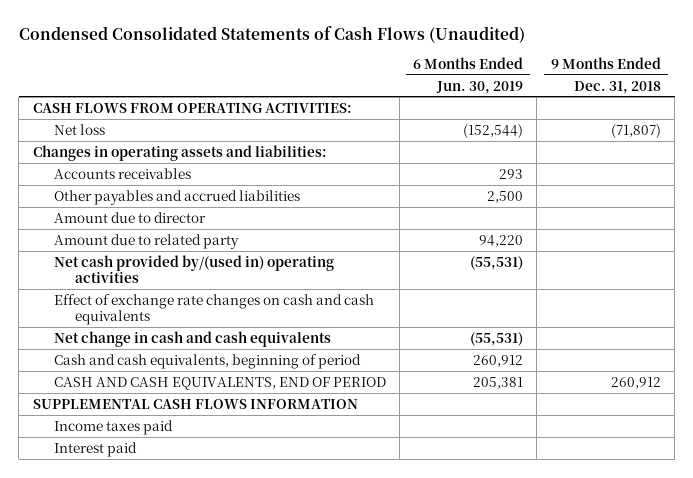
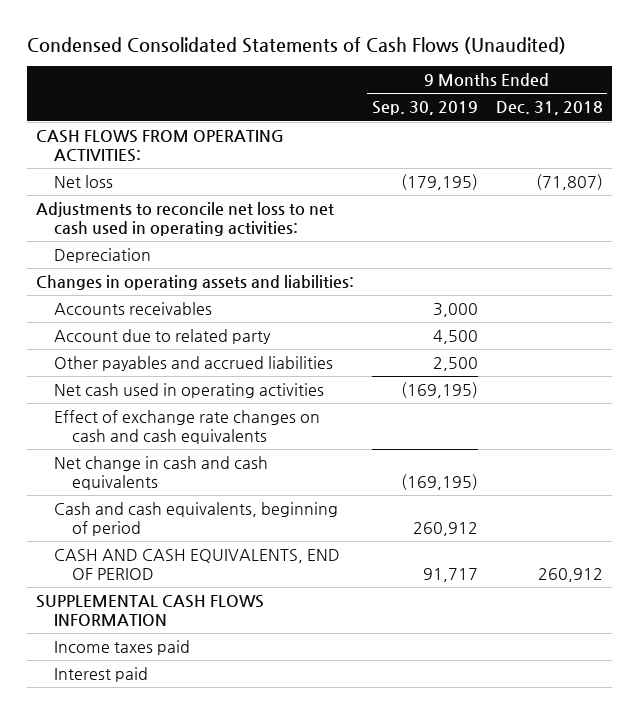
- | 6 Months Ended Jun. 30, 2019 | 9 Months Ended Dec. 31, 2018
+ | 9 Months Ended Sep. 30, 2019 | 9 Months Ended Dec. 31, 2018
+ Adjustments to reconcile net loss to net cash used in operating activities:
+ Depreciation
+ Account due to related party | 4,500 |
- Amount due to director
- Amount due to related party | 94,220 |
- Net cash provided by/(used in) operating activities | (55,531) |
+ Net cash used in operating activities | (169,195) |

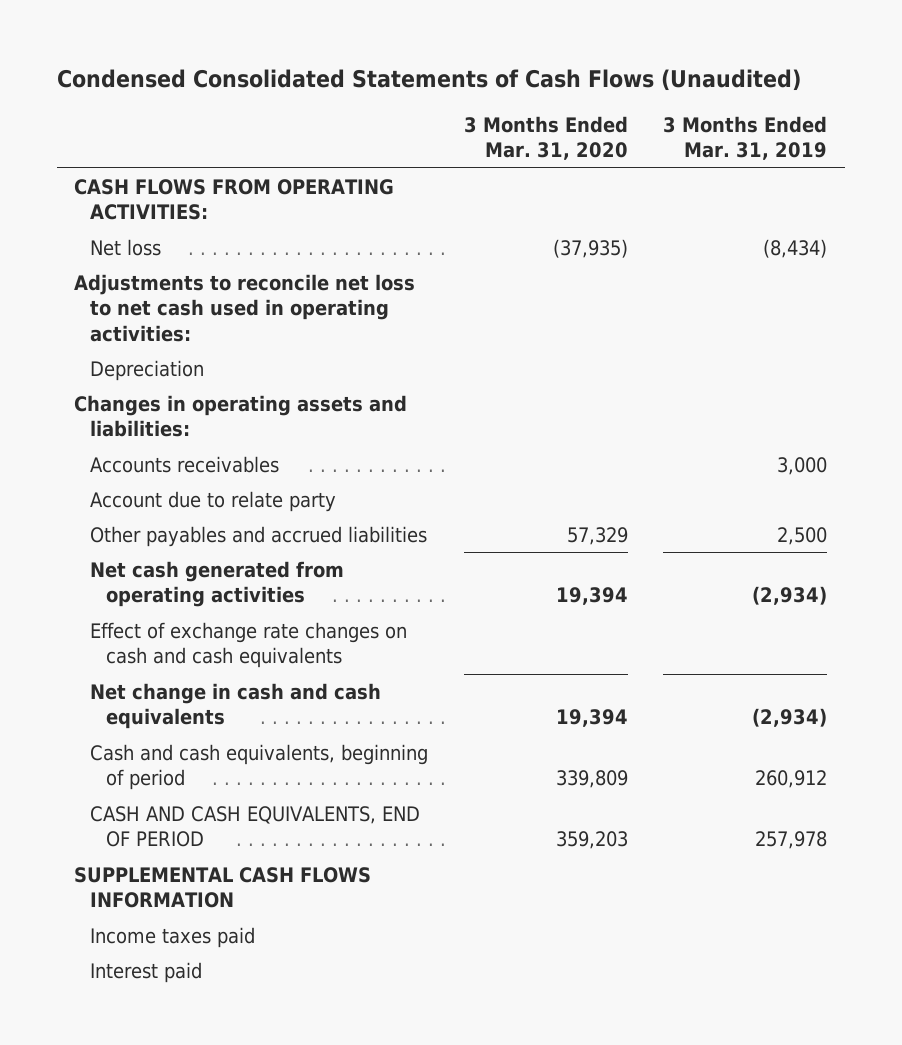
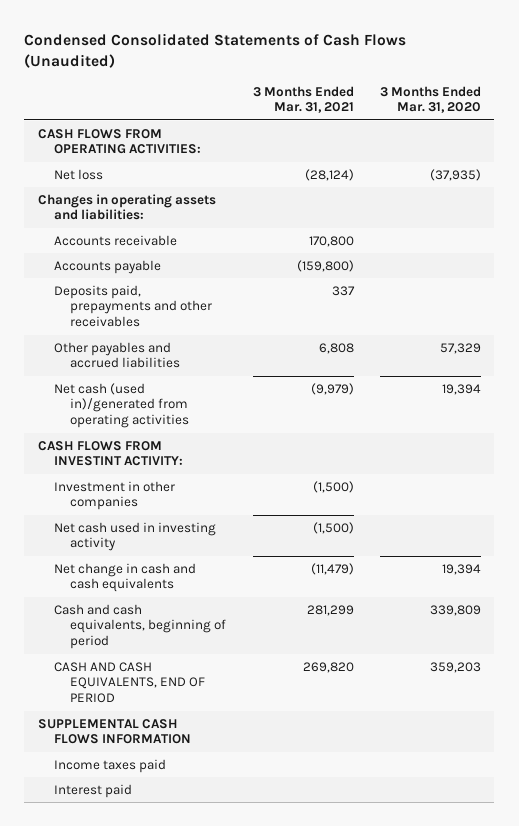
- | 3 Months Ended Mar. 31, 2020 | 3 Months Ended Mar. 31, 2019
+ | 3 Months Ended Mar. 31, 2021 | 3 Months Ended Mar. 31, 2020
- Adjustments to reconcile net loss to net cash used in operating activities:
- Depreciation
- Accounts receivables | | 3,000
- Account due to relate party
+ Accounts receivable | 170,800 |
+ Accounts payable | (159,800) |
+ Deposits paid, prepayments and other receivables | 337 |
- Net cash generated from operating activities | 19,394 | (2,934)
- Effect of exchange rate changes on cash and cash equivalents
+ Net cash (used in)/generated from operating activities | (9,979) | 19,394
+ CASH FLOWS FROM INVESTINT ACTIVITY:
+ Investment in other companies | (1,500) |
+ Net cash used in investing activity | (1,500) |

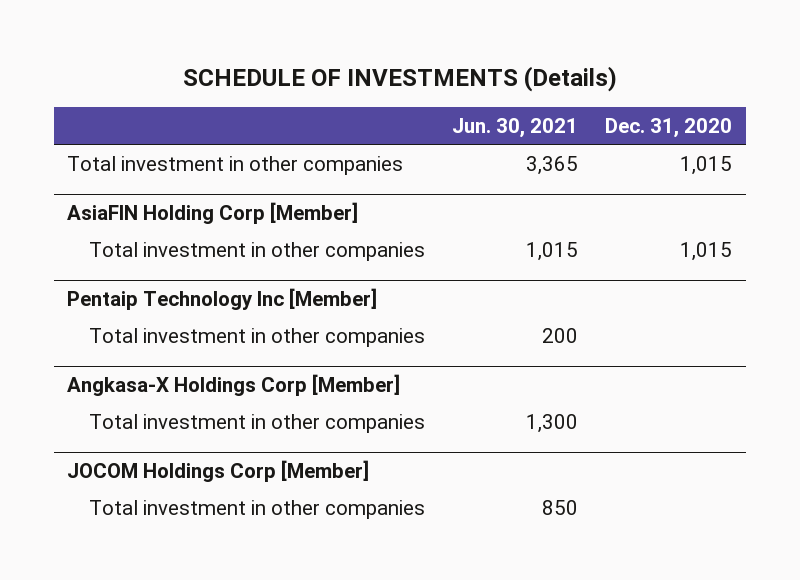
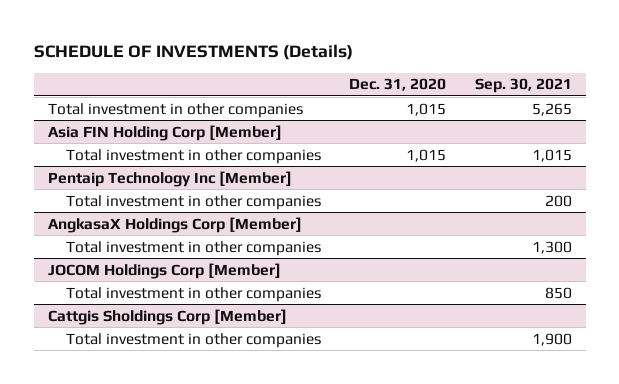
- | Jun. 30, 2021 | Dec. 31, 2020
+ | Dec. 31, 2020 | Sep. 30, 2021
- AsiaFIN Holding Corp [Member]
+ Asia FIN Holding Corp [Member]
- Angkasa-X Holdings Corp [Member]
+ AngkasaX Holdings Corp [Member]
+ Cattgis Sholdings Corp [Member]
+ Total investment in other companies | | 1,900

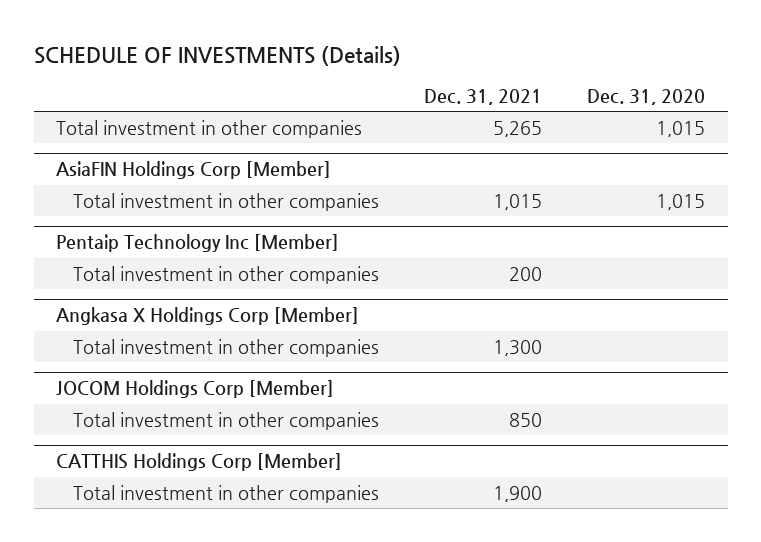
- | Dec. 31, 2020 | Sep. 30, 2021
+ | Dec. 31, 2021 | Dec. 31, 2020
- Asia FIN Holding Corp [Member]
+ AsiaFIN Holdings Corp [Member]
- AngkasaX Holdings Corp [Member]
+ Angkasa X Holdings Corp [Member]
- Cattgis Sholdings Corp [Member]
- Total investment in other companies | | 1,900
+ CATTHIS Holdings Corp [Member]
+ Total investment in other companies | 1,900 |

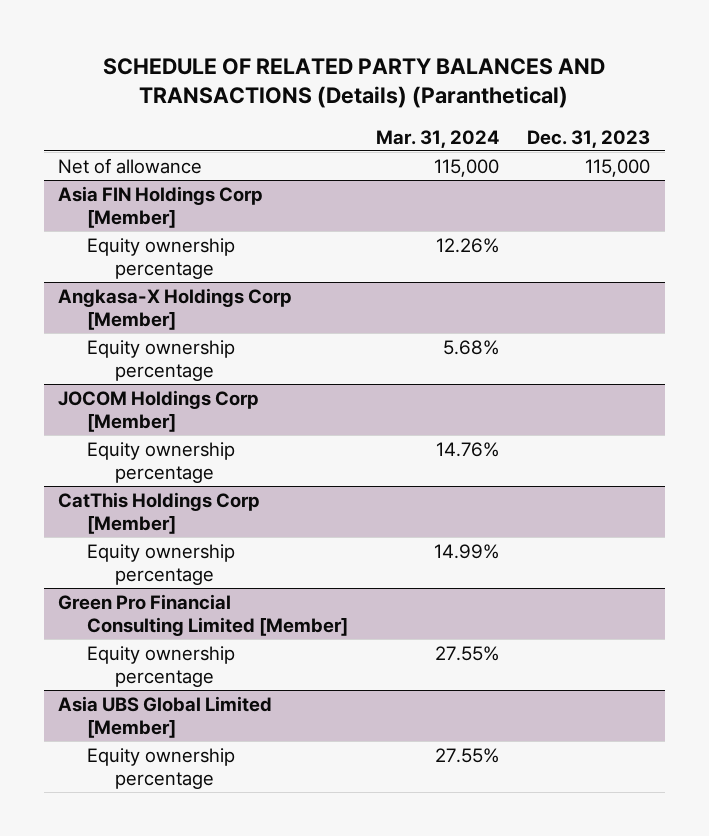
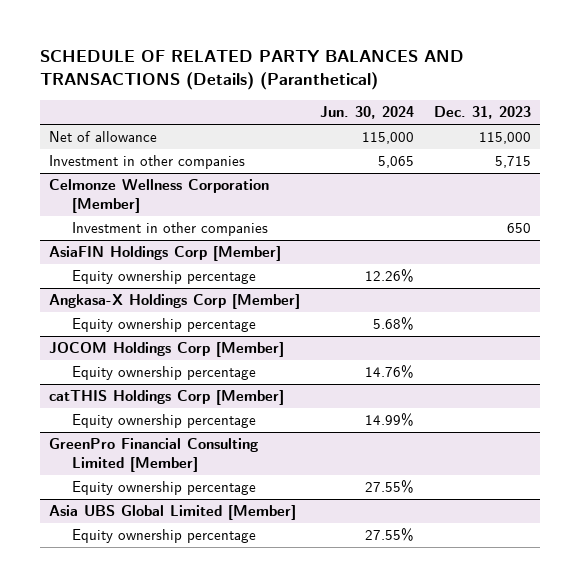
- | Mar. 31, 2024 | Dec. 31, 2023
+ | Jun. 30, 2024 | Dec. 31, 2023
- Asia FIN Holdings Corp [Member]
+ Investment in other companies | 5,065 | 5,715
+ Celmonze Wellness Corporation [Member]
+ Investment in other companies | | 650
+ AsiaFIN Holdings Corp [Member]
- CatThis Holdings Corp [Member]
+ catTHIS Holdings Corp [Member]
- Green Pro Financial Consulting Limited [Member]
+ GreenPro Financial Consulting Limited [Member]

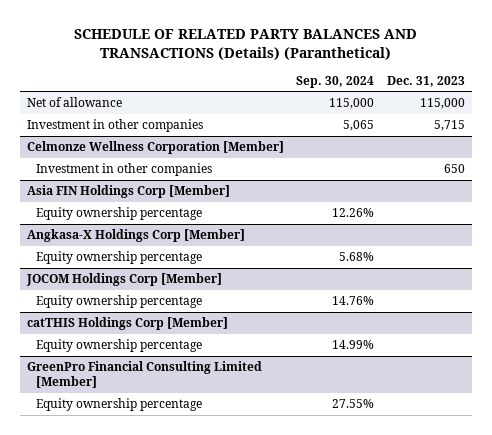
- | Jun. 30, 2024 | Dec. 31, 2023
+ | Sep. 30, 2024 | Dec. 31, 2023
- AsiaFIN Holdings Corp [Member]
+ Asia FIN Holdings Corp [Member]
- Asia UBS Global Limited [Member]
- Equity ownership percentage | 27.55% |

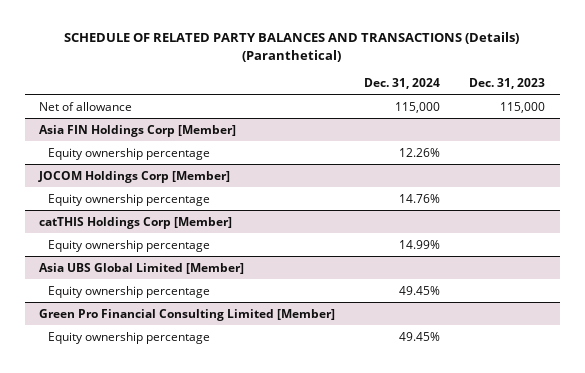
- | Sep. 30, 2024 | Dec. 31, 2023
+ | Dec. 31, 2024 | Dec. 31, 2023
- Investment in other companies | 5,065 | 5,715
- Celmonze Wellness Corporation [Member]
- Investment in other companies | | 650
- Angkasa-X Holdings Corp [Member]
- Equity ownership percentage | 5.68% |
- GreenPro Financial Consulting Limited [Member]
+ Asia UBS Global Limited [Member]
+ Equity ownership percentage | 49.45% |
+ Green Pro Financial Consulting Limited [Member]

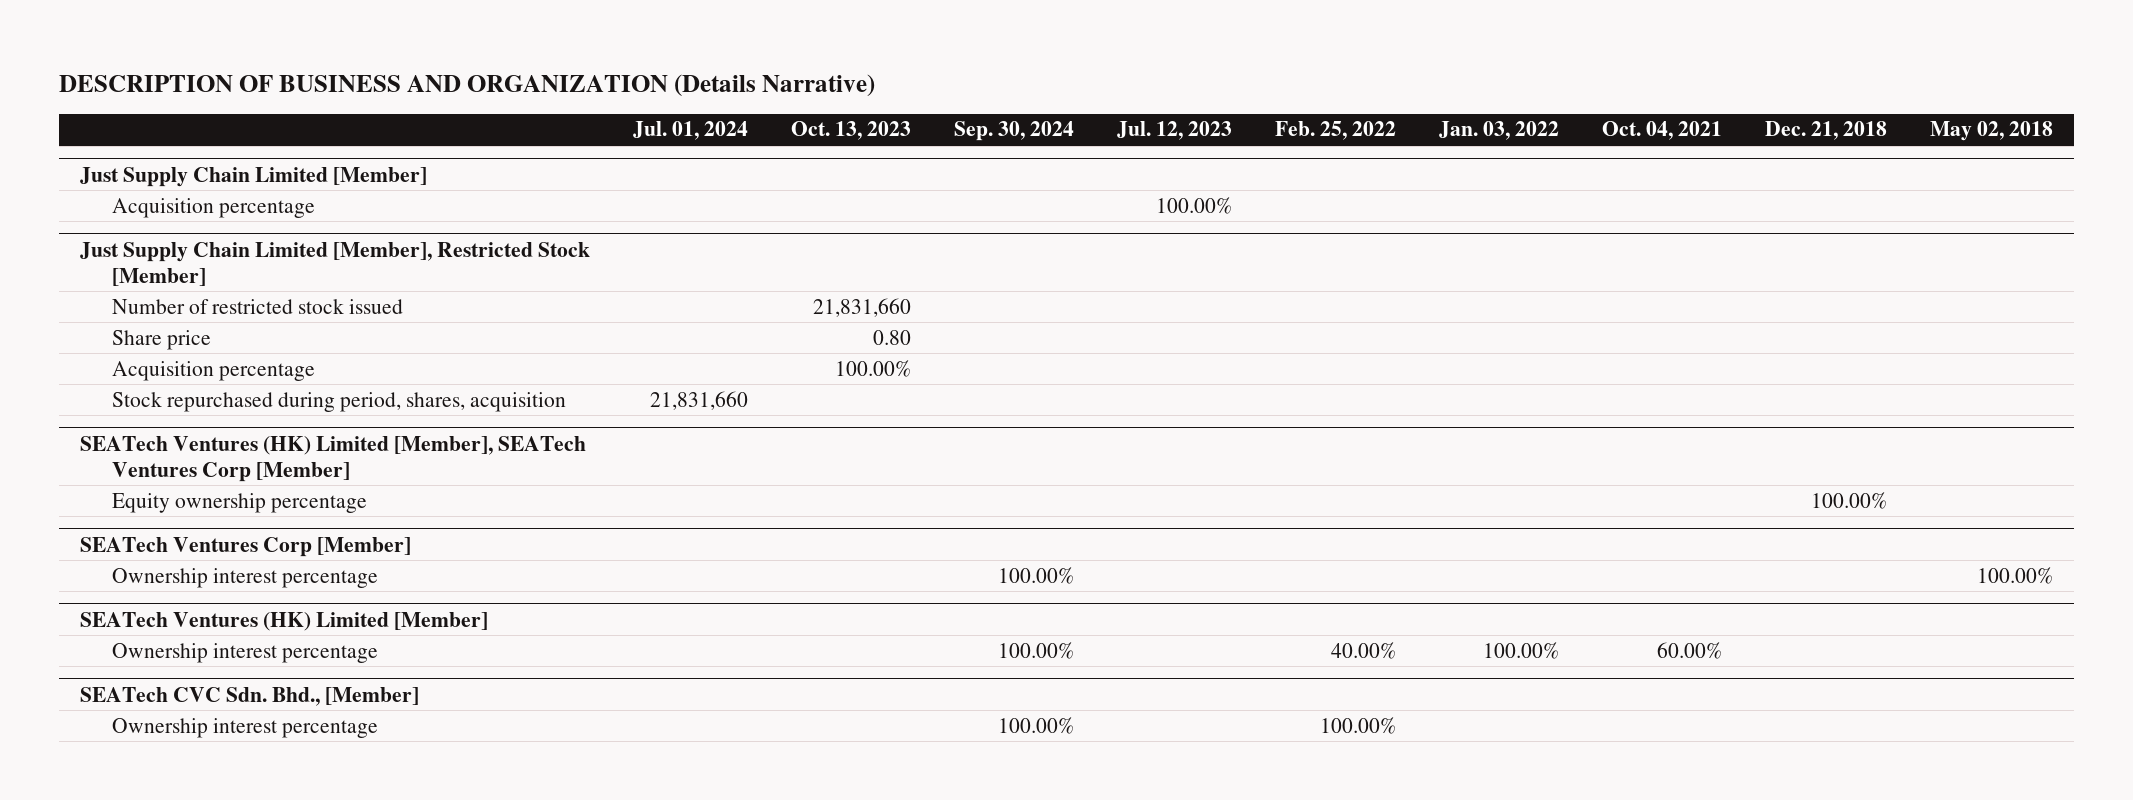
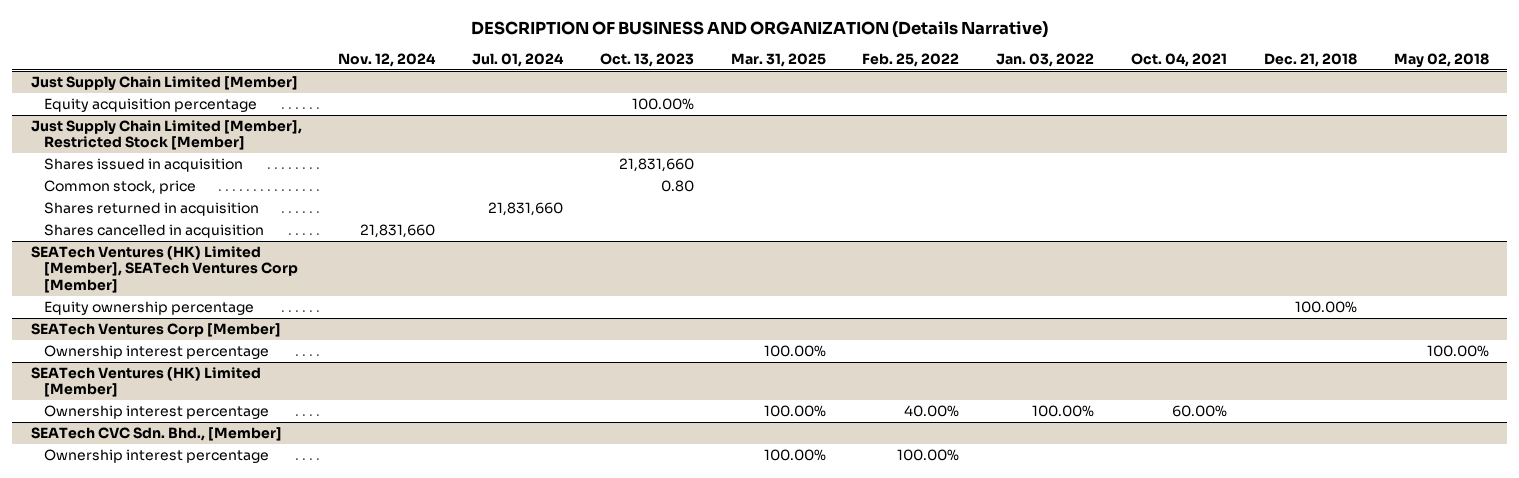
- | Jul. 01, 2024 | Oct. 13, 2023 | Sep. 30, 2024 | Jul. 12, 2023 | Feb. 25, 2022 | Jan. 03, 2022 | Oct. 04, 2021 | Dec. 21, 2018 | May 02, 2018
+ | Nov. 12, 2024 | Jul. 01, 2024 | Oct. 13, 2023 | Mar. 31, 2025 | Feb. 25, 2022 | Jan. 03, 2022 | Oct. 04, 2021 | Dec. 21, 2018 | May 02, 2018
@ Just Supply Chain Limited [Member]
- Acquisition percentage | | | | 100.00% | | | | |
+ Equity acquisition percentage | | | 100.00% | | | | | |
@ Just Supply Chain Limited [Member], Restricted Stock [Member]
- Number of restricted stock issued | | 21,831,660 | | | | | | |
- Share price | | 0.80 | | | | | | |
- Acquisition percentage | | 100.00% | | | | | | |
- Stock repurchased during period, shares, acquisition | 21,831,660 | | | | | | | |
+ Shares issued in acquisition | | | 21,831,660 | | | | | |
+ Common stock, price | | | 0.80 | | | | | |
+ Shares returned in acquisition | | 21,831,660 | | | | | | |
+ Shares cancelled in acquisition | 21,831,660 | | | | | | | |

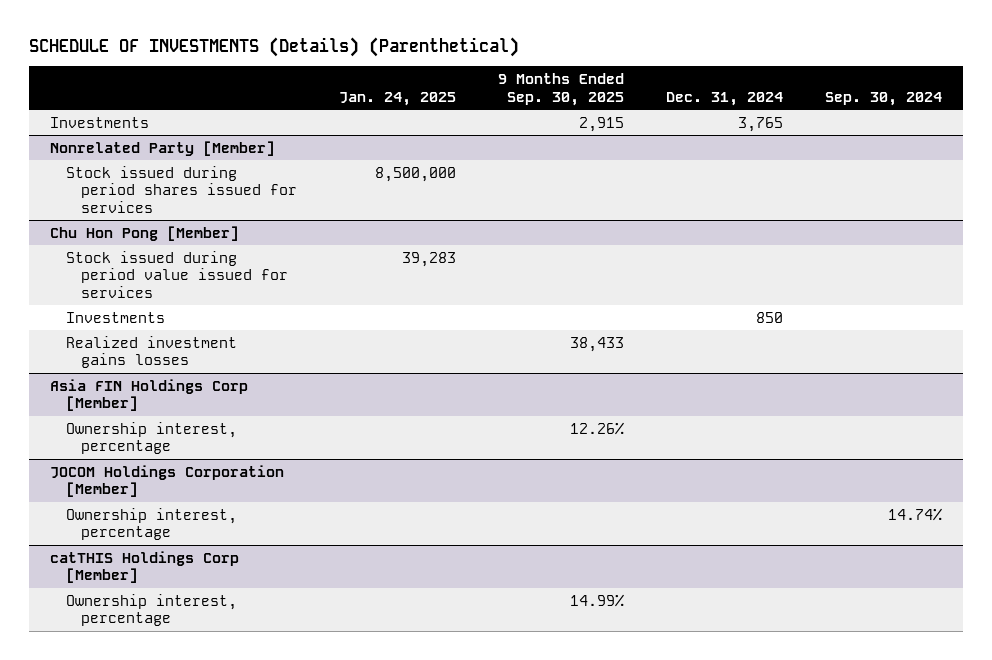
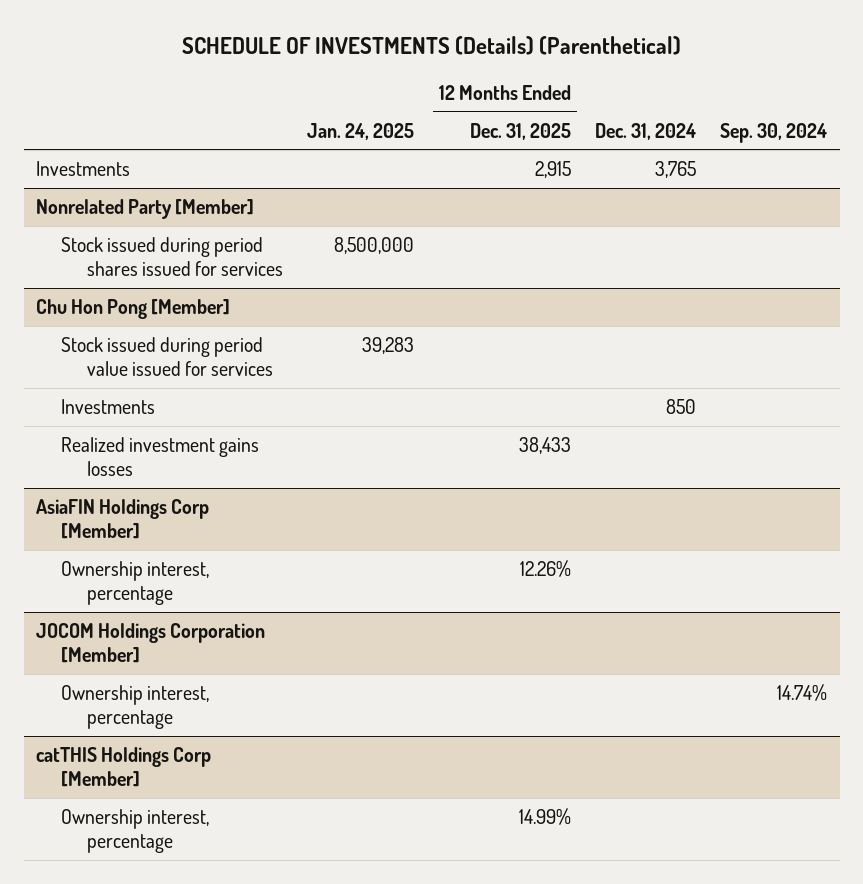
- | Jan. 24, 2025 | 9 Months Ended Sep. 30, 2025 | Dec. 31, 2024 | Sep. 30, 2024
+ | Jan. 24, 2025 | 12 Months Ended Dec. 31, 2025 | Dec. 31, 2024 | Sep. 30, 2024
- Asia FIN Holdings Corp [Member]
+ AsiaFIN Holdings Corp [Member]

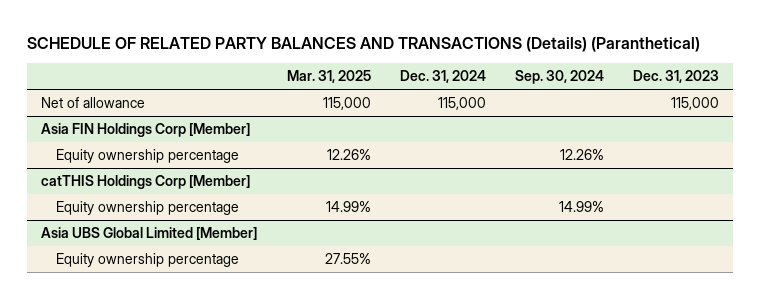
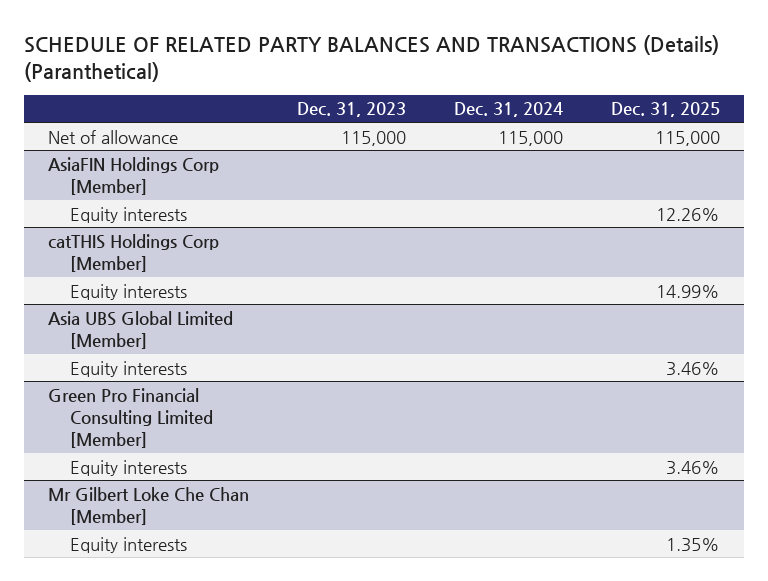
- | Mar. 31, 2025 | Dec. 31, 2024 | Sep. 30, 2024 | Dec. 31, 2023
+ | Dec. 31, 2023 | Dec. 31, 2024 | Dec. 31, 2025
- Asia FIN Holdings Corp [Member]
- Equity ownership percentage | 12.26% | | 12.26% |
+ AsiaFIN Holdings Corp [Member]
+ Equity interests | | | 12.26%
@ catTHIS Holdings Corp [Member]
- Equity ownership percentage | 14.99% | | 14.99% |
+ Equity interests | | | 14.99%
@ Asia UBS Global Limited [Member]
- Equity ownership percentage | 27.55% | | |
+ Equity interests | | | 3.46%
+ Green Pro Financial Consulting Limited [Member]
+ Equity interests | | | 3.46%
+ Mr Gilbert Loke Che Chan [Member]
+ Equity interests | | | 1.35%

